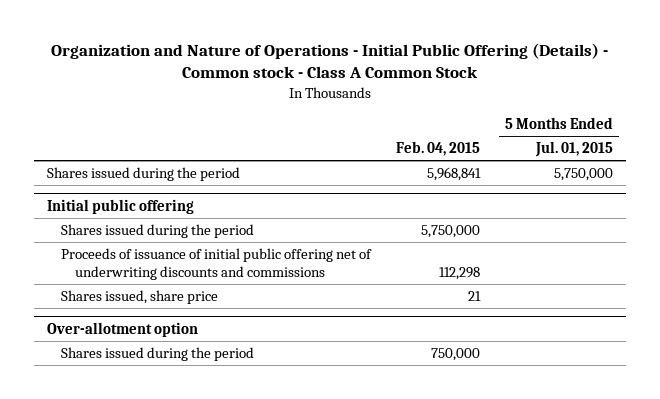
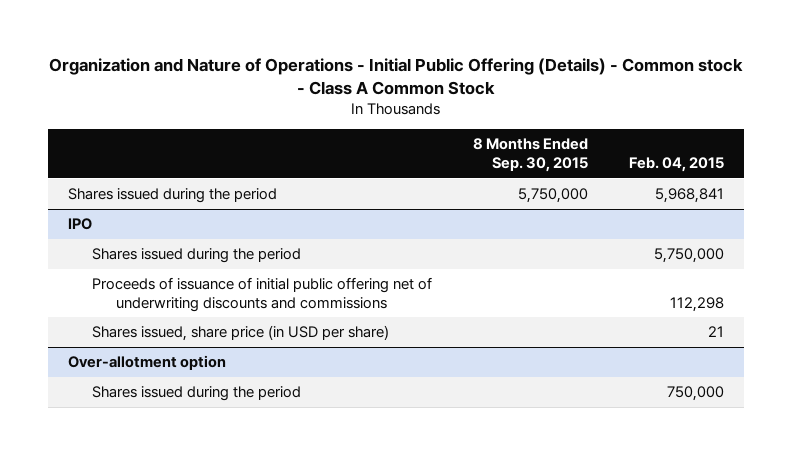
- | Feb. 04, 2015 | 5 Months Ended Jul. 01, 2015
+ | 8 Months Ended Sep. 30, 2015 | Feb. 04, 2015
- Initial public offering
+ IPO
- Shares issued, share price | 21 |
+ Shares issued, share price (in USD per share) | | 21

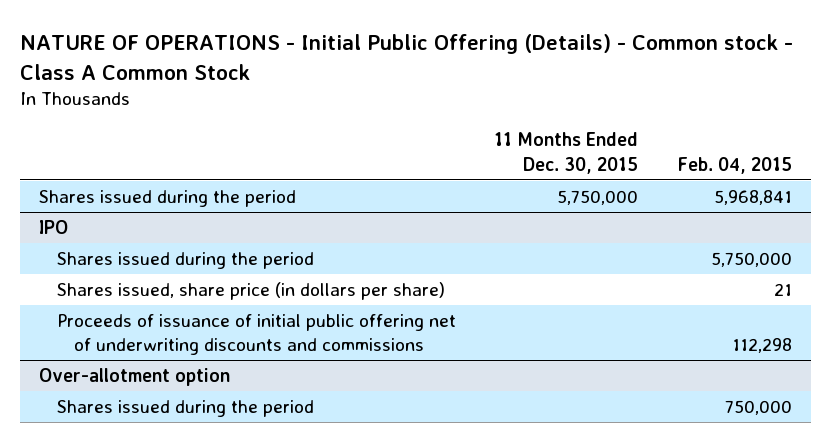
- Organization and Nature of Operations - Initial Public Offering (Details) - Common stock - Class A Common Stock
+ NATURE OF OPERATIONS - Initial Public Offering (Details) - Common stock - Class A Common Stock
- | 8 Months Ended Sep. 30, 2015 | Feb. 04, 2015
+ | 11 Months Ended Dec. 30, 2015 | Feb. 04, 2015
@ IPO
+ Shares issued, share price (in dollars per share) | | 21
- Shares issued, share price (in USD per share) | | 21

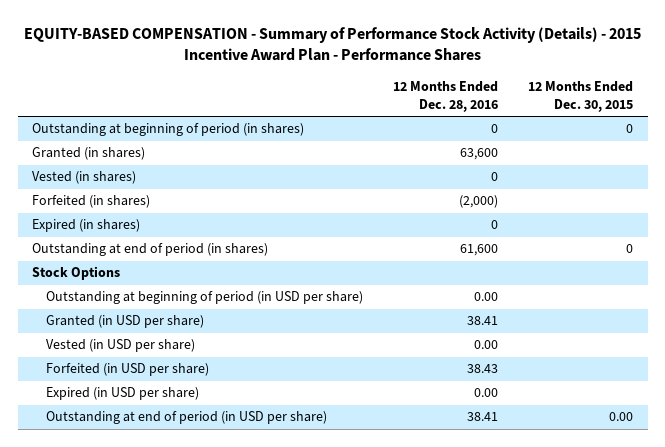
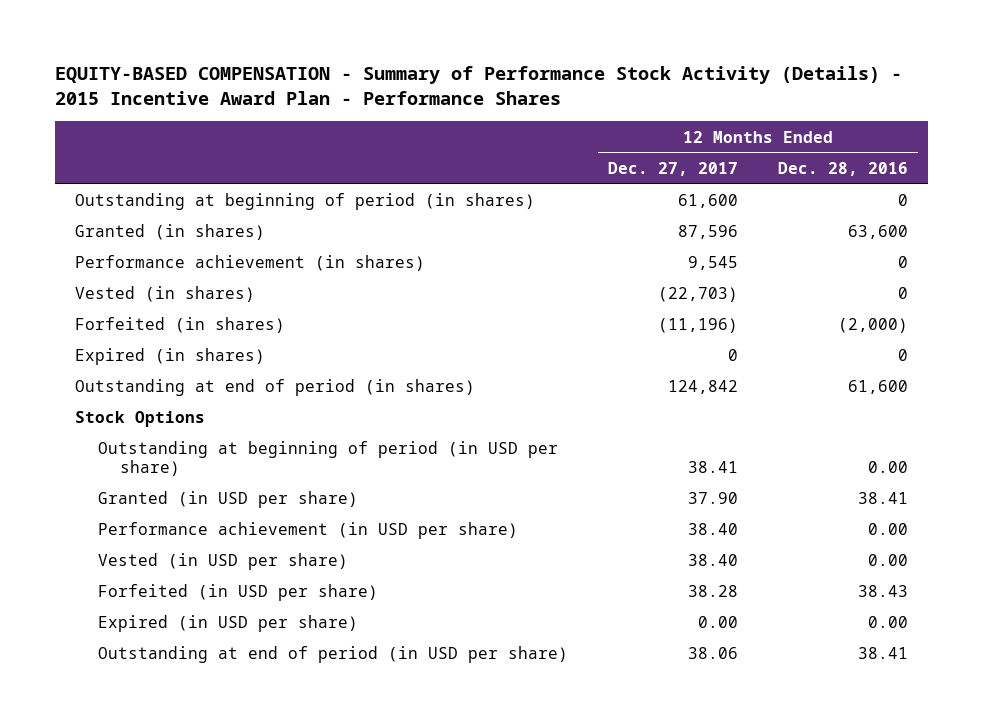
- | 12 Months Ended Dec. 28, 2016 | 12 Months Ended Dec. 30, 2015
+ | 12 Months Ended Dec. 27, 2017 | 12 Months Ended Dec. 28, 2016
+ Performance achievement (in shares) | 9,545 | 0
+ Performance achievement (in USD per share) | 38.40 | 0.00

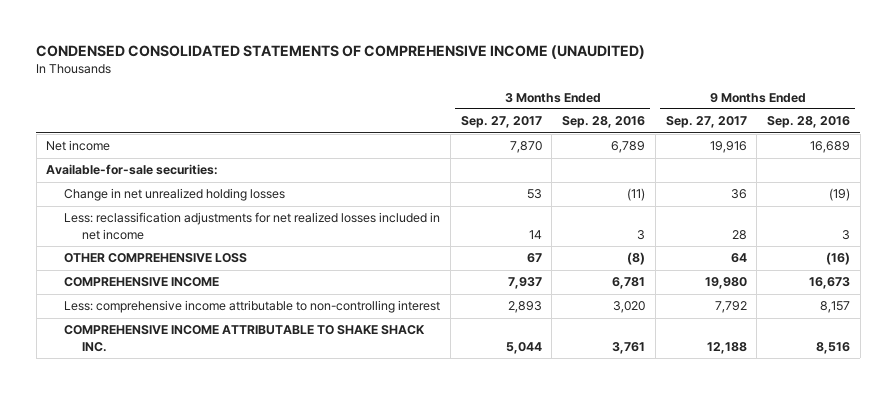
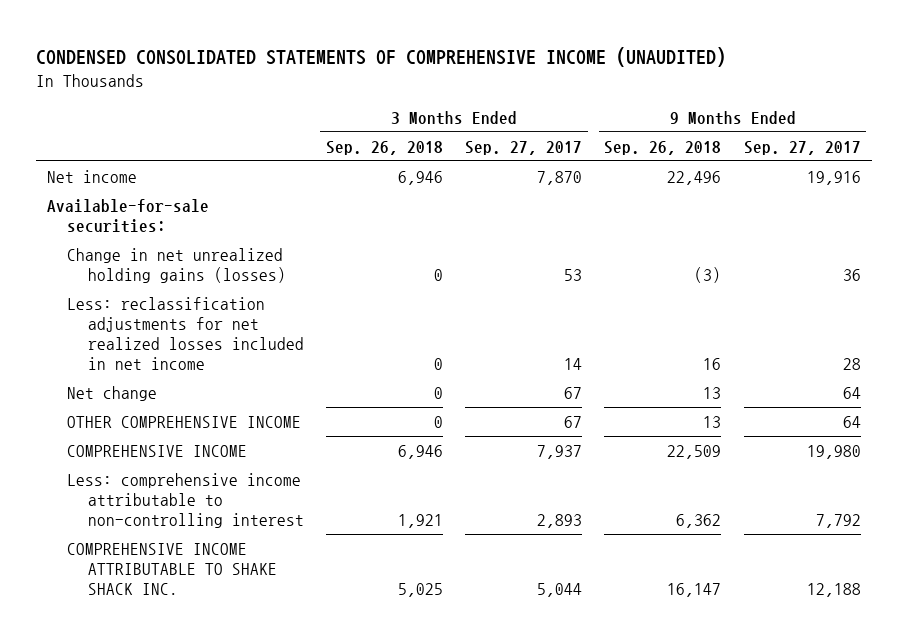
- | 3 Months Ended Sep. 27, 2017 | 3 Months Ended Sep. 28, 2016 | 9 Months Ended Sep. 27, 2017 | 9 Months Ended Sep. 28, 2016
+ | 3 Months Ended Sep. 26, 2018 | 3 Months Ended Sep. 27, 2017 | 9 Months Ended Sep. 26, 2018 | 9 Months Ended Sep. 27, 2017
- Change in net unrealized holding losses | 53 | (11) | 36 | (19)
+ Change in net unrealized holding gains (losses) | 0 | 53 | (3) | 36
- OTHER COMPREHENSIVE LOSS | 67 | (8) | 64 | (16)
+ Net change | 0 | 67 | 13 | 64
+ OTHER COMPREHENSIVE INCOME | 0 | 67 | 13 | 64

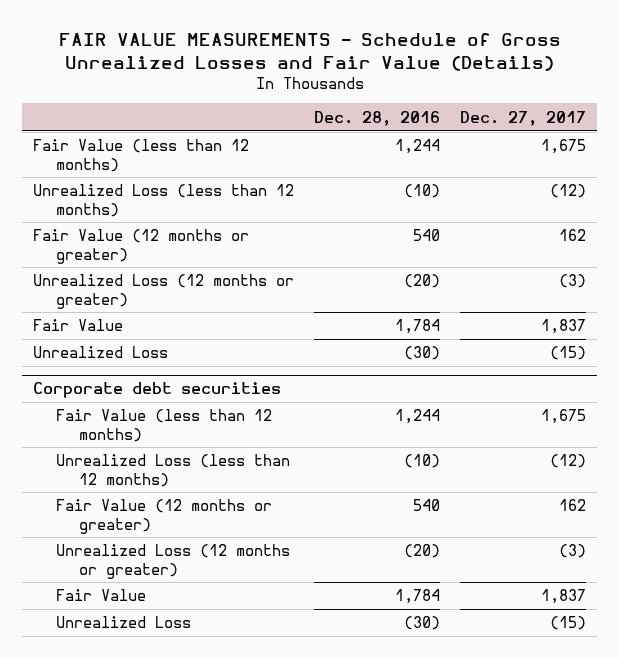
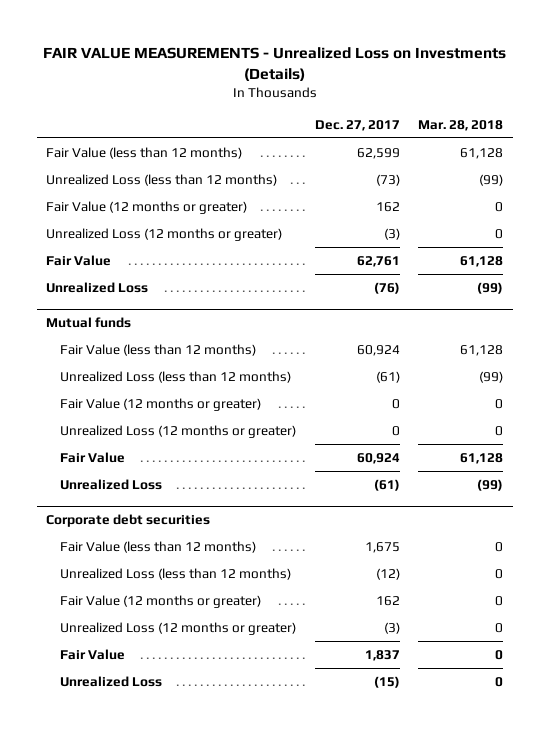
- FAIR VALUE MEASUREMENTS - Schedule of Gross Unrealized Losses and Fair Value (Details)
+ FAIR VALUE MEASUREMENTS - Unrealized Loss on Investments (Details)
- | Dec. 28, 2016 | Dec. 27, 2017
+ | Dec. 27, 2017 | Mar. 28, 2018
- Fair Value (less than 12 months) | 1,244 | 1,675
- Unrealized Loss (less than 12 months) | (10) | (12)
+ Fair Value (less than 12 months) | 62,599 | 61,128
+ Unrealized Loss (less than 12 months) | (73) | (99)
- Fair Value | 1,784 | 1,837
- Unrealized Loss | (30) | (15)
+ Fair Value | 62,761 | 61,128
+ Unrealized Loss | (76) | (99)
+ Mutual funds
+ Fair Value (less than 12 months) | 60,924 | 61,128
+ Unrealized Loss (less than 12 months) | (61) | (99)
+ Fair Value (12 months or greater) | 0 | 0
+ Unrealized Loss (12 months or greater) | 0 | 0
+ Fair Value | 60,924 | 61,128
+ Unrealized Loss | (61) | (99)

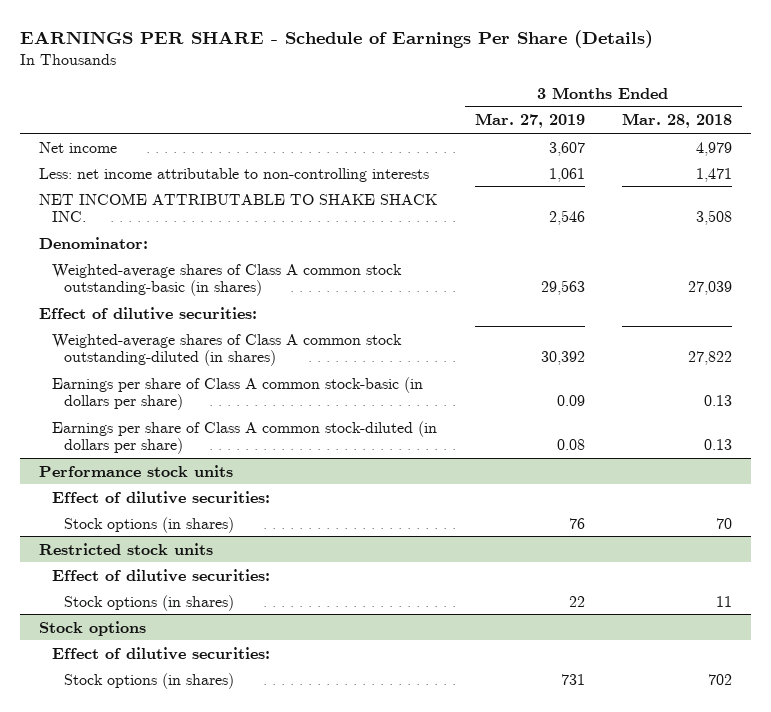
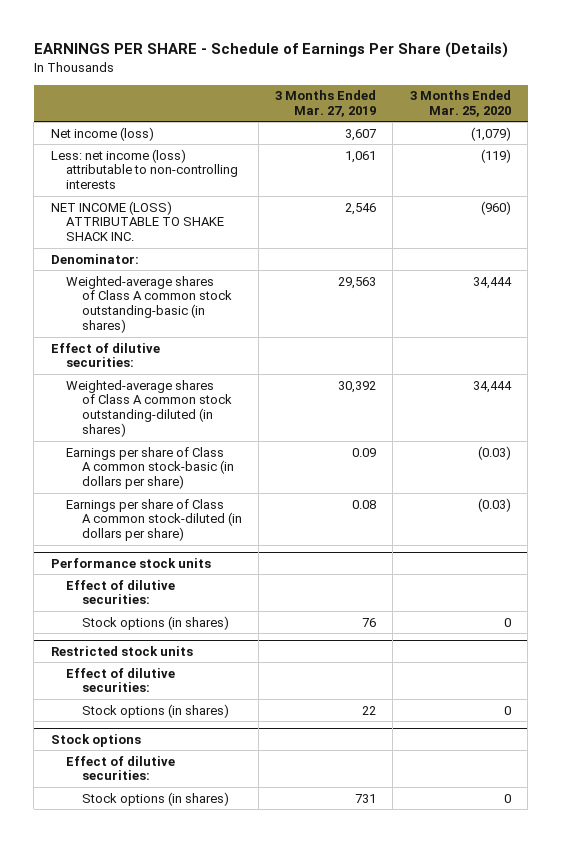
- | 3 Months Ended Mar. 27, 2019 | 3 Months Ended Mar. 28, 2018
+ | 3 Months Ended Mar. 27, 2019 | 3 Months Ended Mar. 25, 2020
- Net income | 3,607 | 4,979
- Less: net income attributable to non-controlling interests | 1,061 | 1,471
- NET INCOME ATTRIBUTABLE TO SHAKE SHACK INC. | 2,546 | 3,508
+ Net income (loss) | 3,607 | (1,079)
+ Less: net income (loss) attributable to non-controlling interests | 1,061 | (119)
+ NET INCOME (LOSS) ATTRIBUTABLE TO SHAKE SHACK INC. | 2,546 | (960)

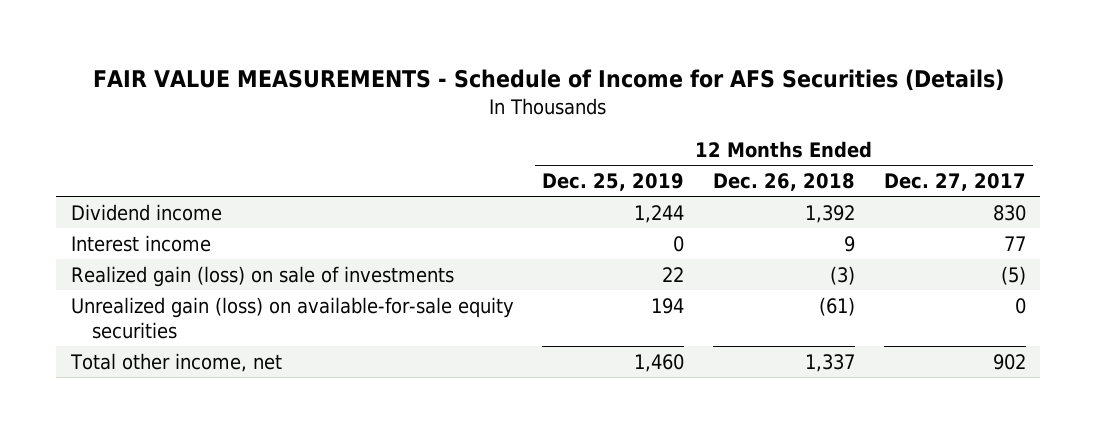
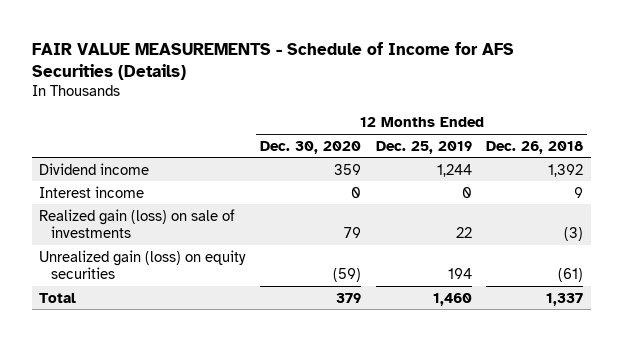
- | 12 Months Ended Dec. 25, 2019 | 12 Months Ended Dec. 26, 2018 | 12 Months Ended Dec. 27, 2017
+ | 12 Months Ended Dec. 30, 2020 | 12 Months Ended Dec. 25, 2019 | 12 Months Ended Dec. 26, 2018
- Unrealized gain (loss) on available-for-sale equity securities | 194 | (61) | 0
- Total other income, net | 1,460 | 1,337 | 902
+ Unrealized gain (loss) on equity securities | (59) | 194 | (61)
+ Total | 379 | 1,460 | 1,337

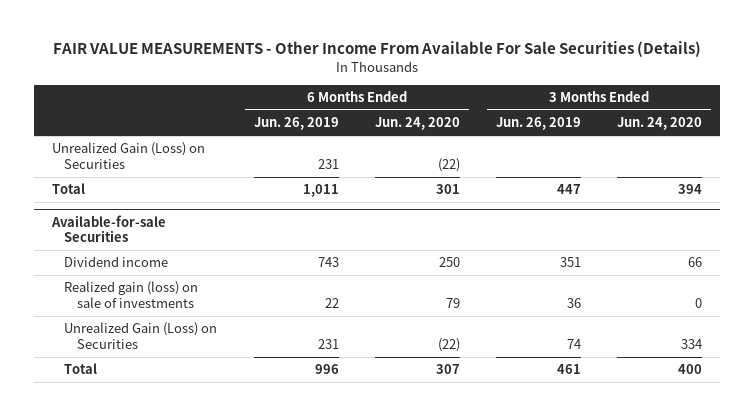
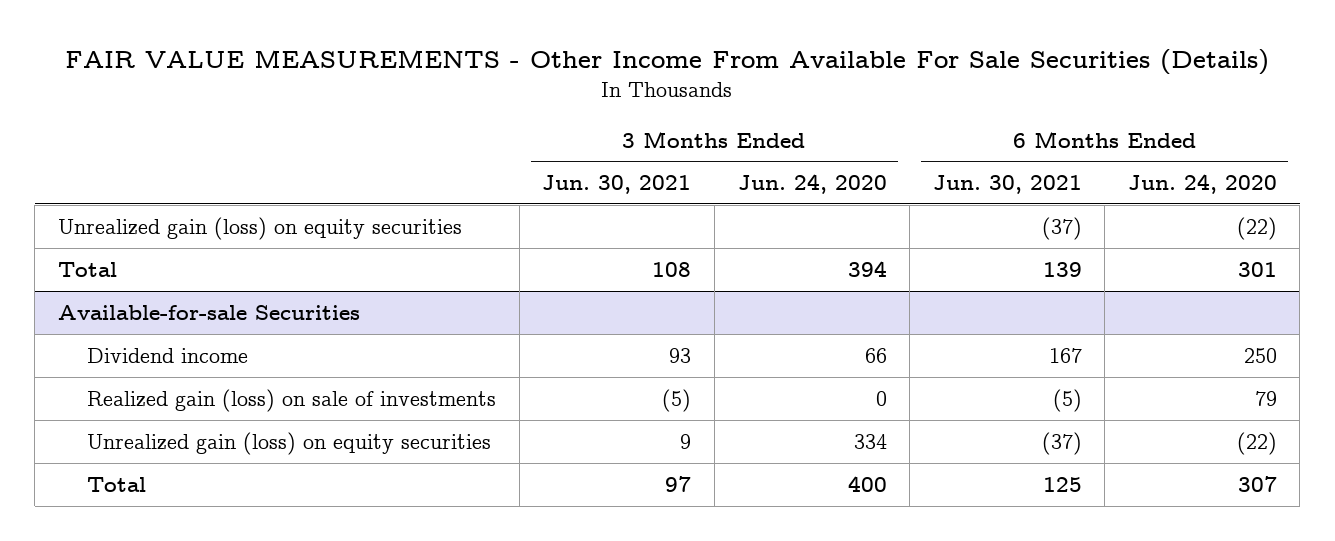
- | 6 Months Ended Jun. 26, 2019 | 6 Months Ended Jun. 24, 2020 | 3 Months Ended Jun. 26, 2019 | 3 Months Ended Jun. 24, 2020
+ | 3 Months Ended Jun. 30, 2021 | 3 Months Ended Jun. 24, 2020 | 6 Months Ended Jun. 30, 2021 | 6 Months Ended Jun. 24, 2020
- Unrealized Gain (Loss) on Securities | 231 | (22) | |
+ Unrealized gain (loss) on equity securities | | | (37) | (22)
@ Available-for-sale Securities
- Unrealized Gain (Loss) on Securities | 231 | (22) | 74 | 334
+ Unrealized gain (loss) on equity securities | 9 | 334 | (37) | (22)

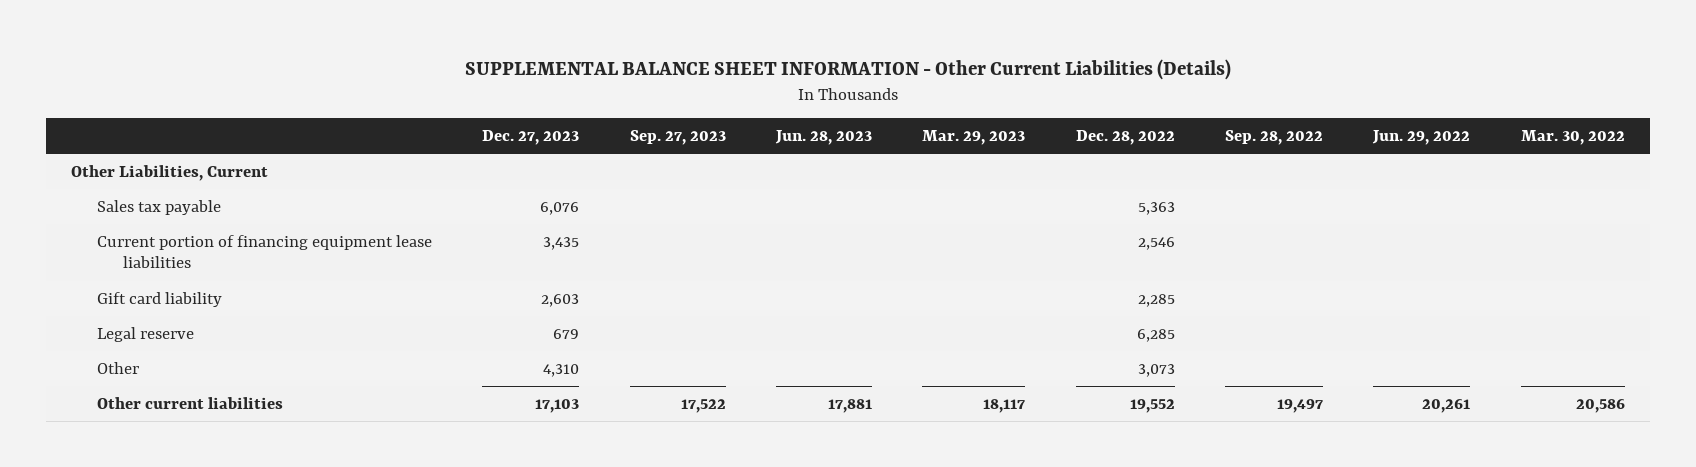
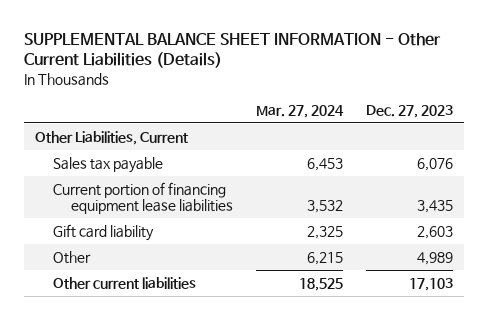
- | Dec. 27, 2023 | Sep. 27, 2023 | Jun. 28, 2023 | Mar. 29, 2023 | Dec. 28, 2022 | Sep. 28, 2022 | Jun. 29, 2022 | Mar. 30, 2022
+ | Mar. 27, 2024 | Dec. 27, 2023
- Legal reserve | 679 | | | | 6,285 | | |
- Other | 4,310 | | | | 3,073 | | |
+ Other | 6,215 | 4,989

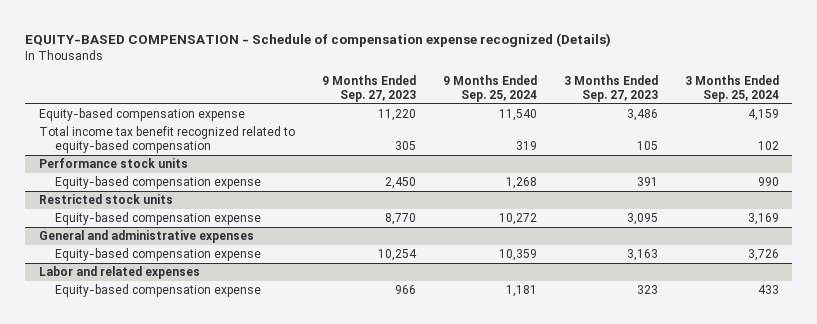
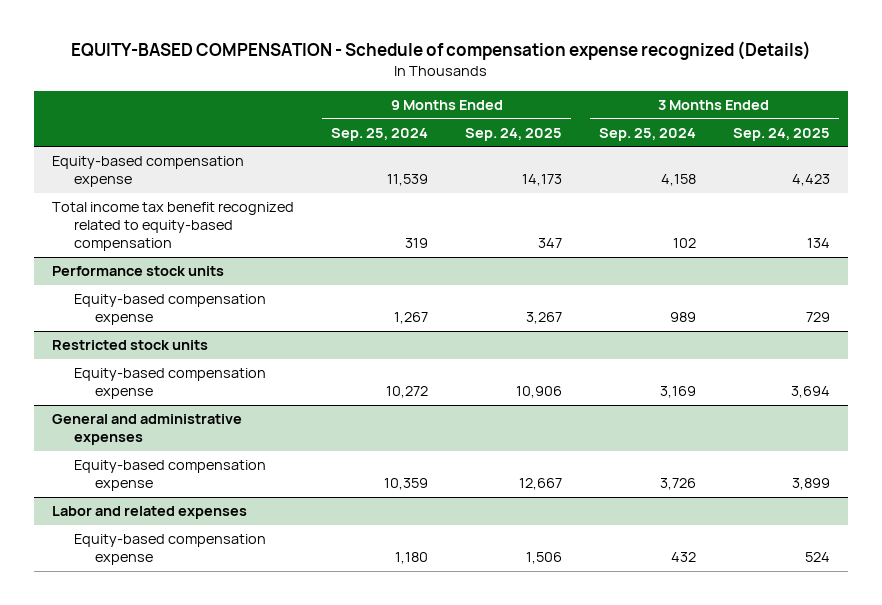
- | 9 Months Ended Sep. 27, 2023 | 9 Months Ended Sep. 25, 2024 | 3 Months Ended Sep. 27, 2023 | 3 Months Ended Sep. 25, 2024
+ | 9 Months Ended Sep. 25, 2024 | 9 Months Ended Sep. 24, 2025 | 3 Months Ended Sep. 25, 2024 | 3 Months Ended Sep. 24, 2025
- Equity-based compensation expense | 11,220 | 11,540 | 3,486 | 4,159
+ Equity-based compensation expense | 11,539 | 14,173 | 4,158 | 4,423
@ Performance stock units
- Equity-based compensation expense | 2,450 | 1,268 | 391 | 990
+ Equity-based compensation expense | 1,267 | 3,267 | 989 | 729
@ Labor and related expenses
- Equity-based compensation expense | 966 | 1,181 | 323 | 433
+ Equity-based compensation expense | 1,180 | 1,506 | 432 | 524

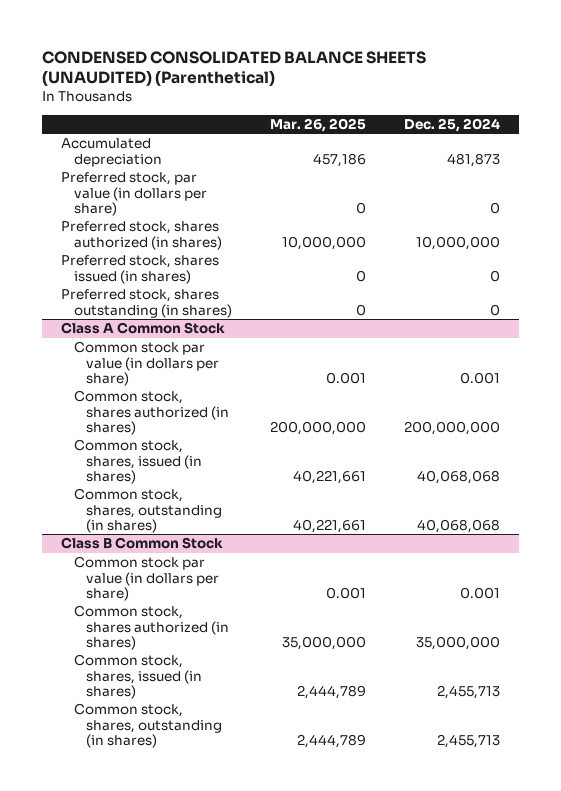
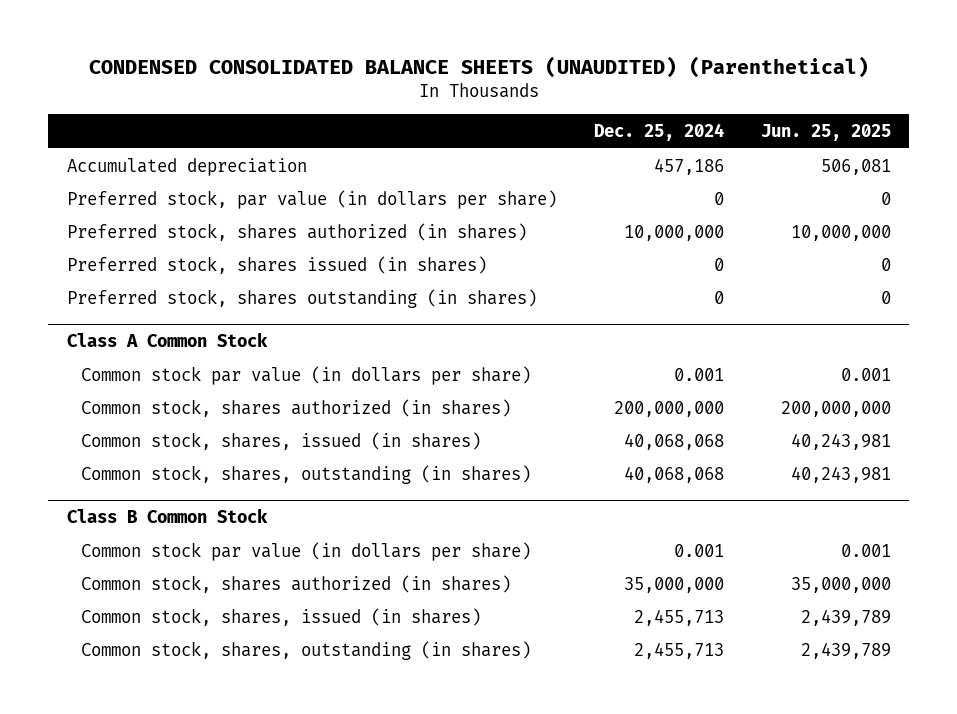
- | Mar. 26, 2025 | Dec. 25, 2024
+ | Dec. 25, 2024 | Jun. 25, 2025
- Accumulated depreciation | 457,186 | 481,873
+ Accumulated depreciation | 457,186 | 506,081

